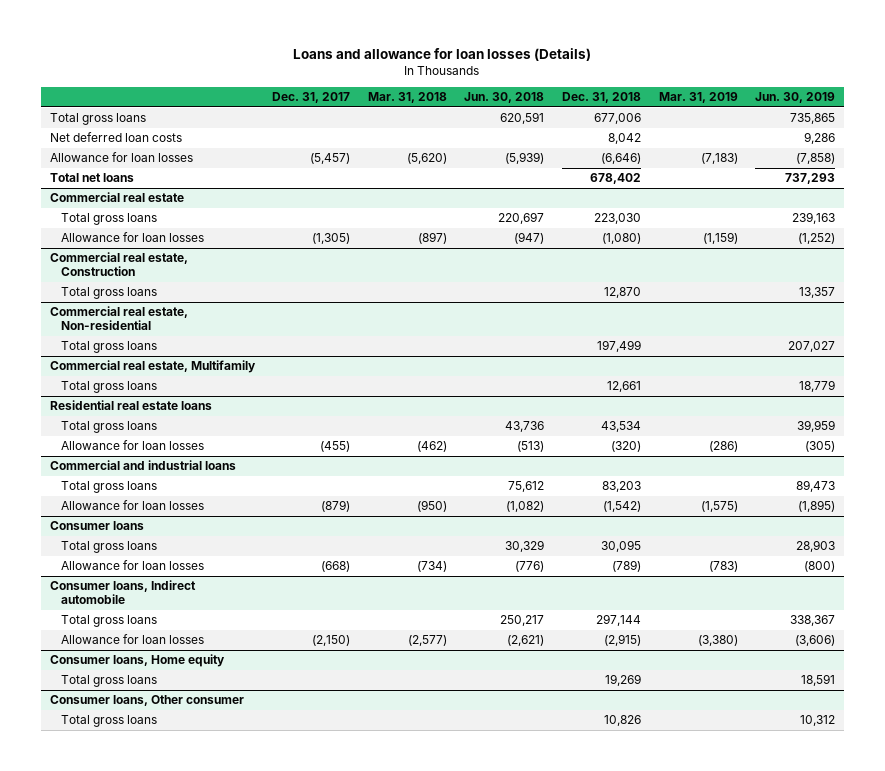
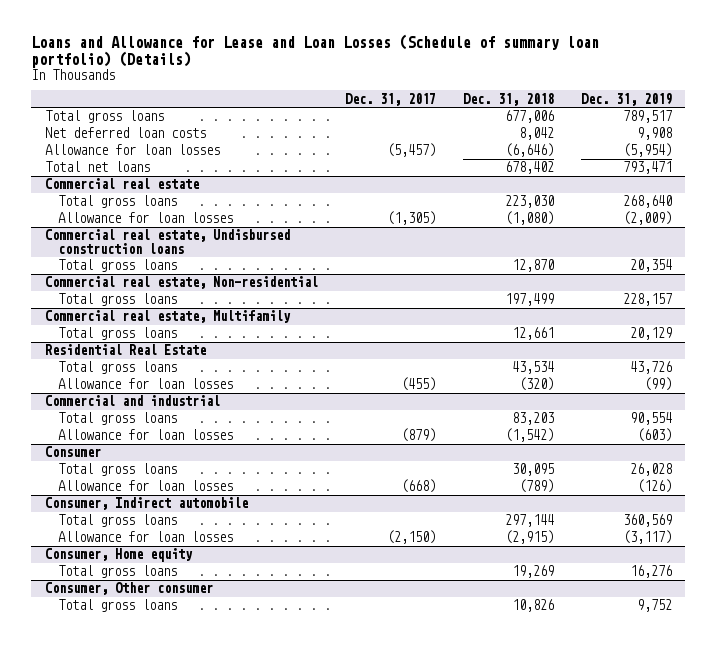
- Loans and allowance for loan losses (Details)
+ Loans and Allowance for Lease and Loan Losses (Schedule of summary loan portfolio) (Details)
- | Dec. 31, 2017 | Mar. 31, 2018 | Jun. 30, 2018 | Dec. 31, 2018 | Mar. 31, 2019 | Jun. 30, 2019
+ | Dec. 31, 2017 | Dec. 31, 2018 | Dec. 31, 2019
- Commercial real estate, Construction
+ Commercial real estate, Undisbursed construction loans
- Residential real estate loans
+ Residential Real Estate
- Commercial and industrial loans
+ Commercial and industrial
- Consumer loans
+ Consumer
- Consumer loans, Indirect automobile
+ Consumer, Indirect automobile
- Consumer loans, Home equity
+ Consumer, Home equity
- Consumer loans, Other consumer
+ Consumer, Other consumer

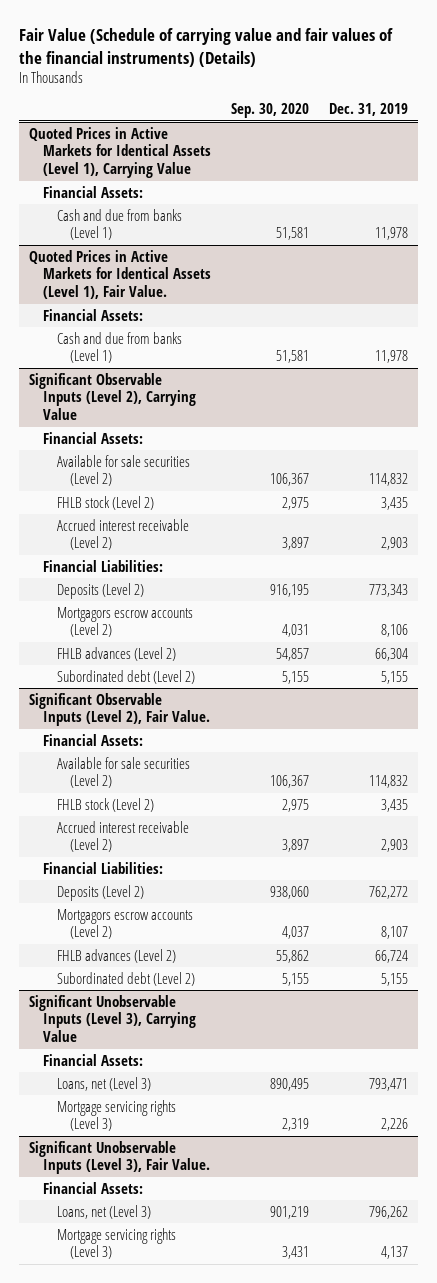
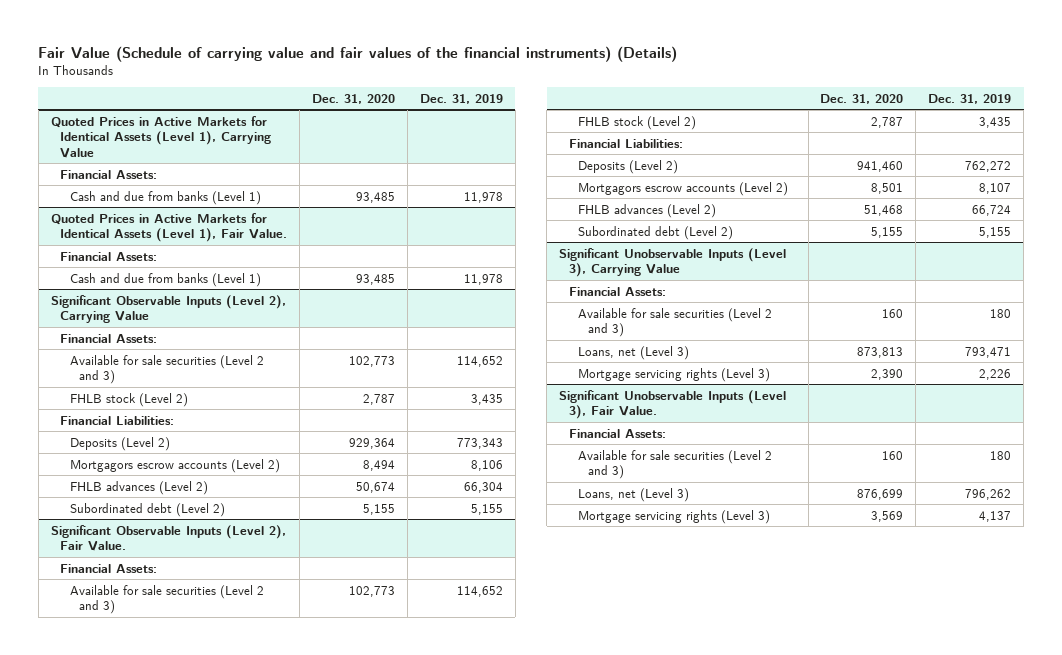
- | Sep. 30, 2020 | Dec. 31, 2019
+ | Dec. 31, 2020 | Dec. 31, 2019
@ Significant Observable Inputs (Level 2), Carrying Value
- Available for sale securities (Level 2) | 106,367 | 114,832
+ Available for sale securities (Level 2 and 3) | 102,773 | 114,652
- Accrued interest receivable (Level 2) | 3,897 | 2,903
@ Significant Observable Inputs (Level 2), Fair Value.
- Available for sale securities (Level 2) | 106,367 | 114,832
+ Available for sale securities (Level 2 and 3) | 102,773 | 114,652
- Accrued interest receivable (Level 2) | 3,897 | 2,903
@ Significant Unobservable Inputs (Level 3), Carrying Value
+ Available for sale securities (Level 2 and 3) | 160 | 180
@ Significant Unobservable Inputs (Level 3), Fair Value.
+ Available for sale securities (Level 2 and 3) | 160 | 180

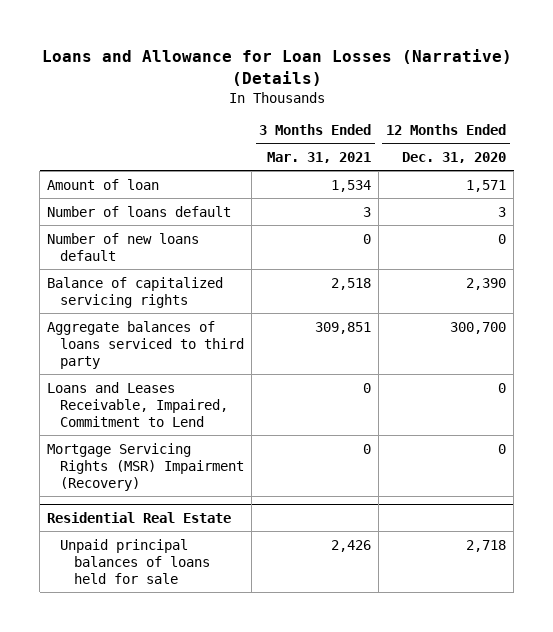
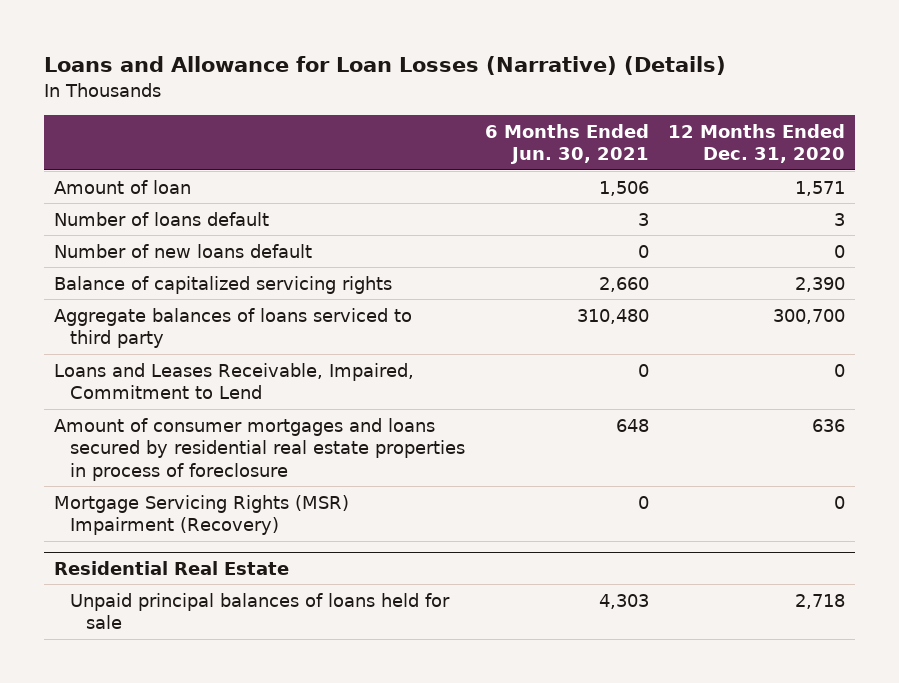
- | 3 Months Ended Mar. 31, 2021 | 12 Months Ended Dec. 31, 2020
+ | 6 Months Ended Jun. 30, 2021 | 12 Months Ended Dec. 31, 2020
+ Amount of consumer mortgages and loans secured by residential real estate properties in process of foreclosure | 648 | 636

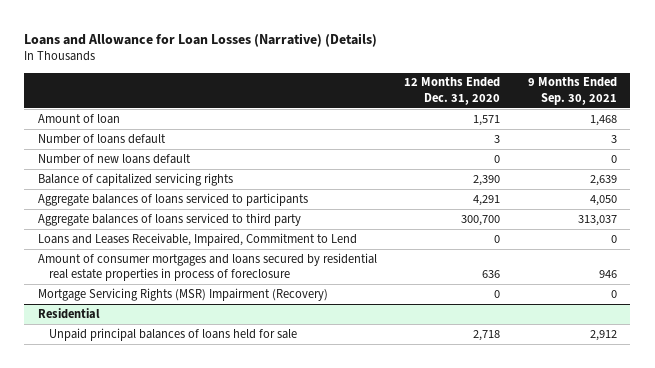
- | 6 Months Ended Jun. 30, 2021 | 12 Months Ended Dec. 31, 2020
+ | 12 Months Ended Dec. 31, 2020 | 9 Months Ended Sep. 30, 2021
+ Aggregate balances of loans serviced to participants | 4,291 | 4,050
- Residential Real Estate
+ Residential

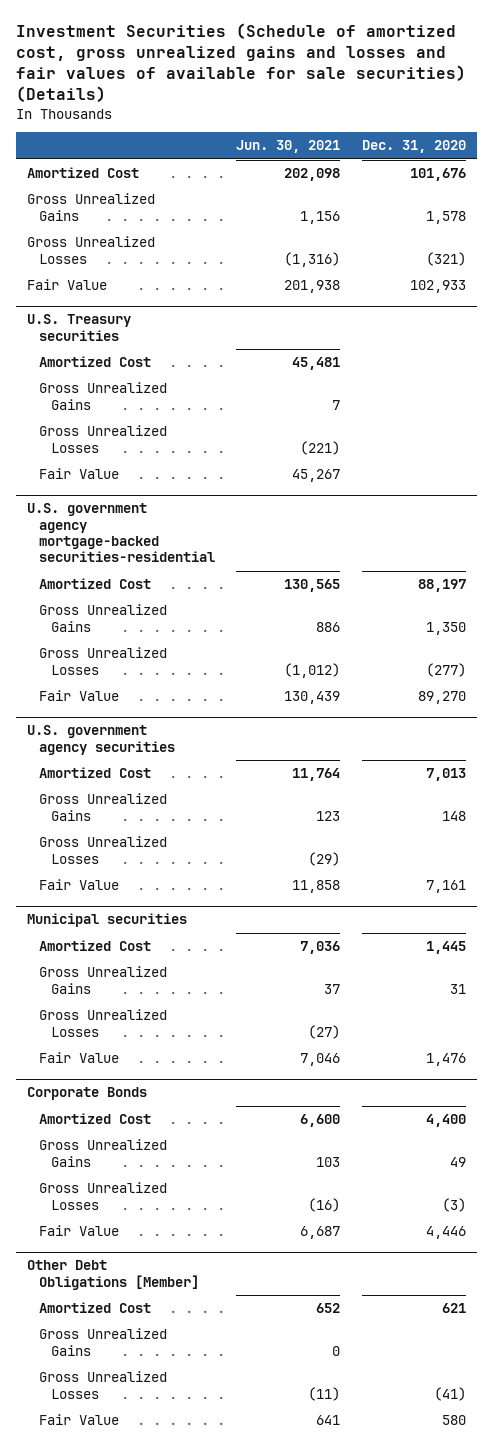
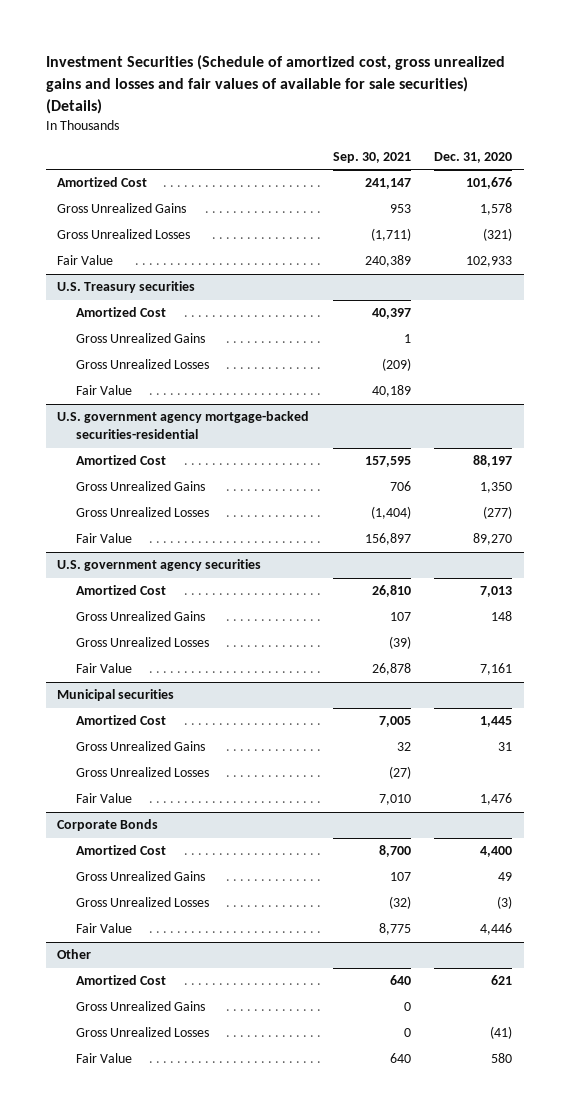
- | Jun. 30, 2021 | Dec. 31, 2020
+ | Sep. 30, 2021 | Dec. 31, 2020
- Other Debt Obligations [Member]
+ Other

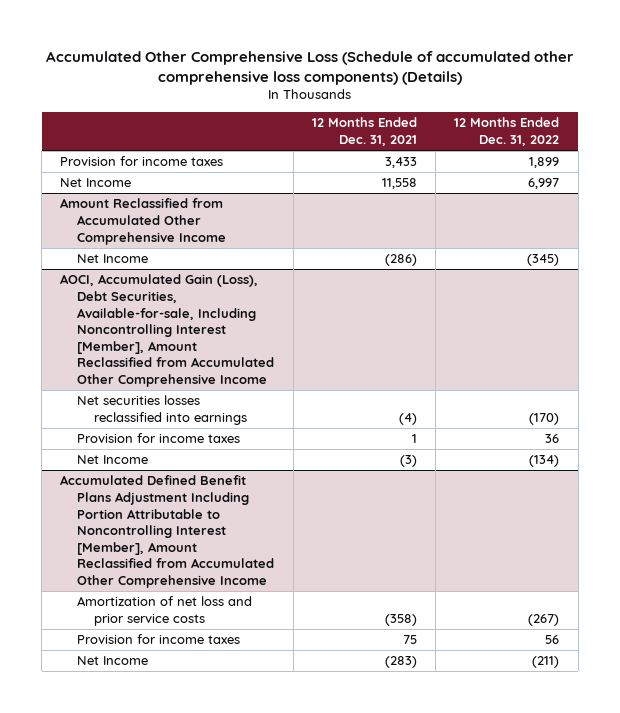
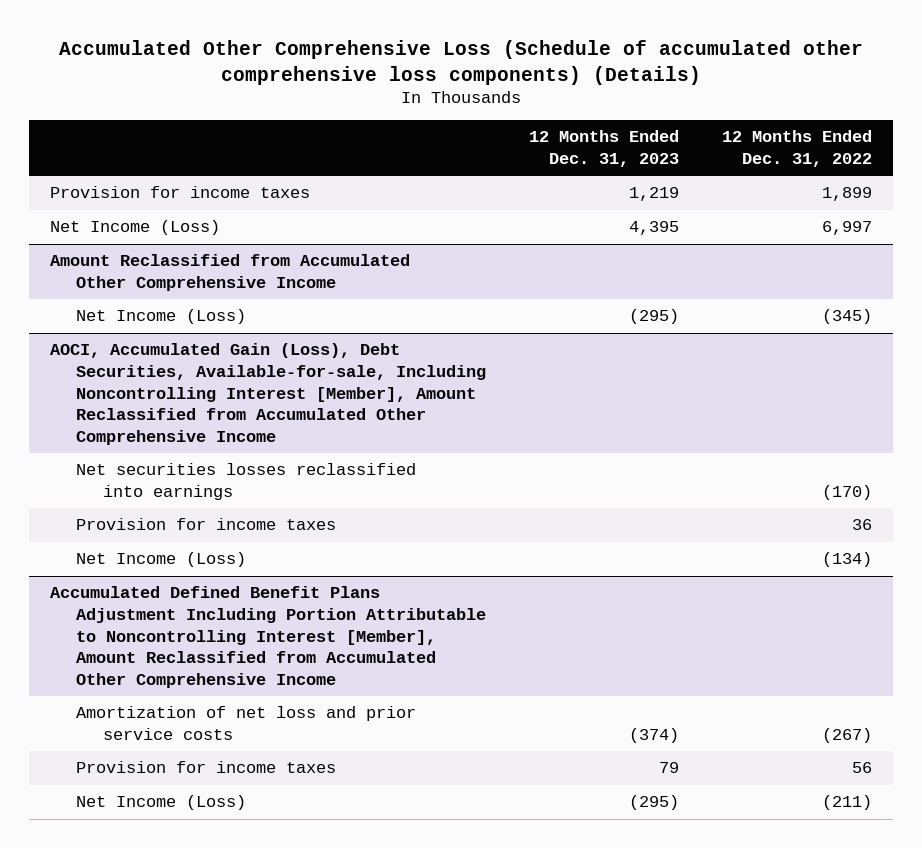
- | 12 Months Ended Dec. 31, 2021 | 12 Months Ended Dec. 31, 2022
+ | 12 Months Ended Dec. 31, 2023 | 12 Months Ended Dec. 31, 2022
- Net Income | 11,558 | 6,997
+ Net Income (Loss) | 4,395 | 6,997
@ Amount Reclassified from Accumulated Other Comprehensive Income
- Net Income | (286) | (345)
+ Net Income (Loss) | (295) | (345)
@ AOCI, Accumulated Gain (Loss), Debt Securities, Available-for-sale, Including Noncontrolling Interest [Member], Amount Reclassified from Accumulated Other Comprehensive Income
- Net Income | (3) | (134)
+ Net Income (Loss) | | (134)
@ Accumulated Defined Benefit Plans Adjustment Including Portion Attributable to Noncontrolling Interest [Member], Amount Reclassified from Accumulated Other Comprehensive Income
- Net Income | (283) | (211)
+ Net Income (Loss) | (295) | (211)

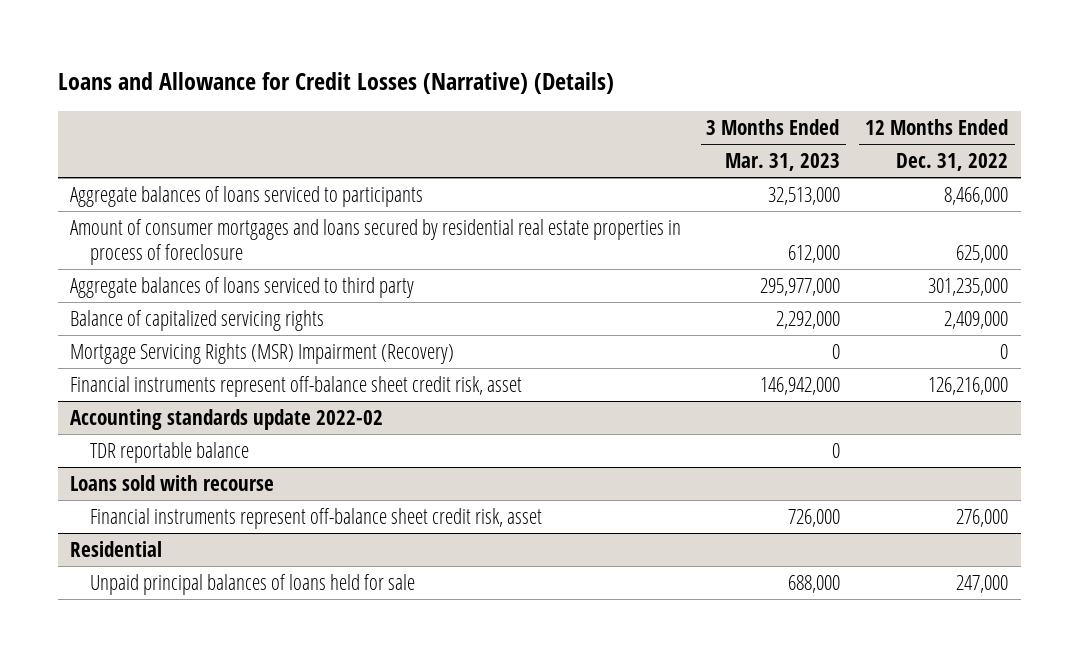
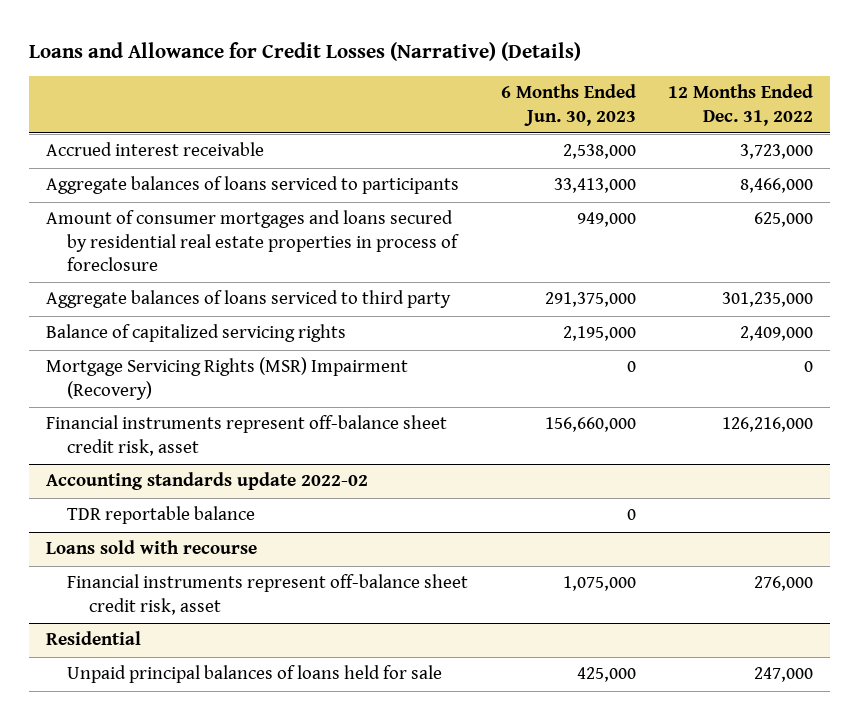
- | 3 Months Ended Mar. 31, 2023 | 12 Months Ended Dec. 31, 2022
+ | 6 Months Ended Jun. 30, 2023 | 12 Months Ended Dec. 31, 2022
+ Accrued interest receivable | 2,538,000 | 3,723,000

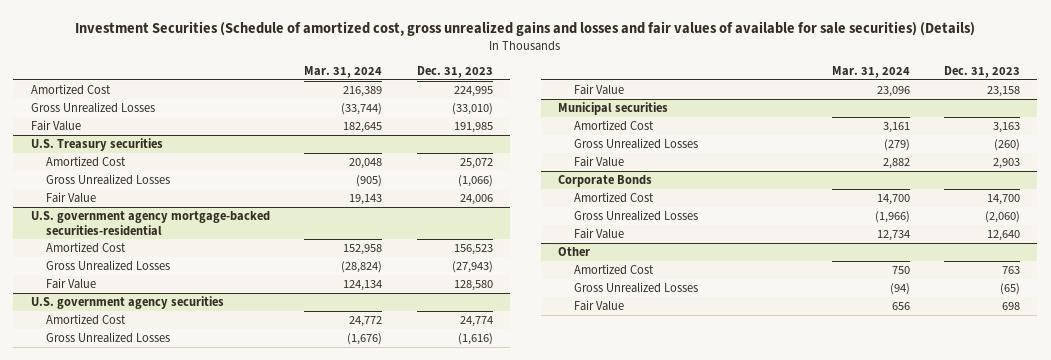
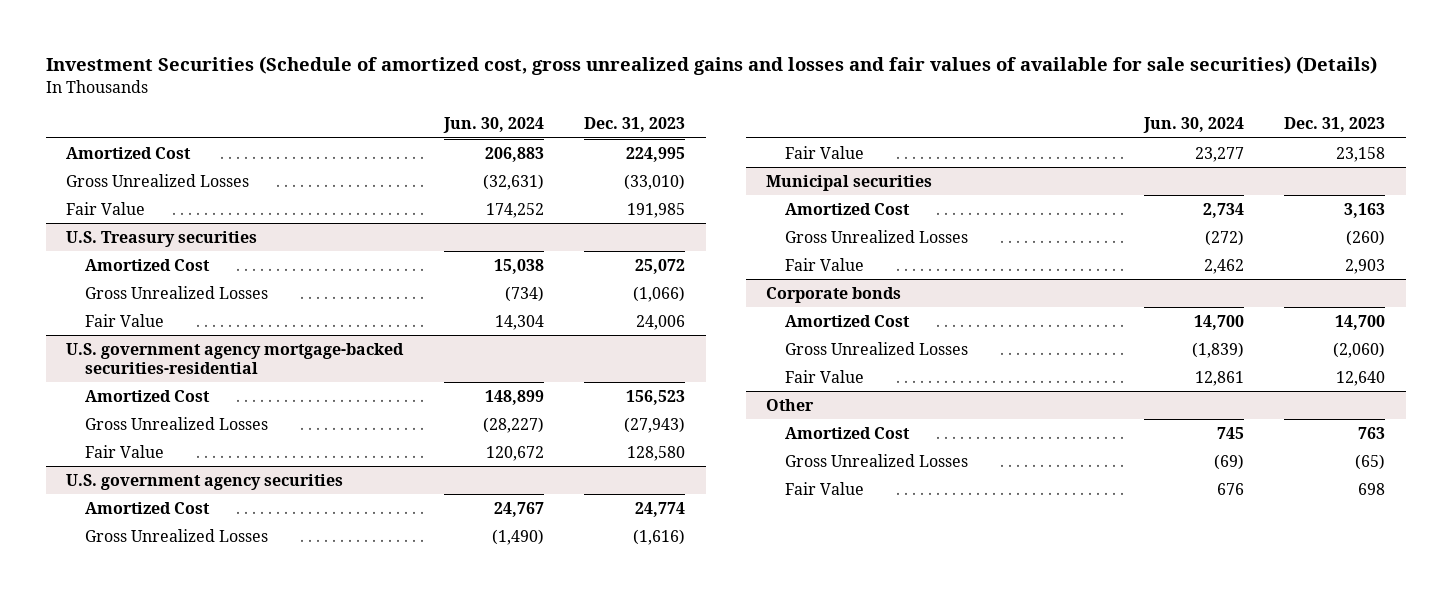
- | Mar. 31, 2024 | Dec. 31, 2023
+ | Jun. 30, 2024 | Dec. 31, 2023
- Corporate Bonds
+ Corporate bonds

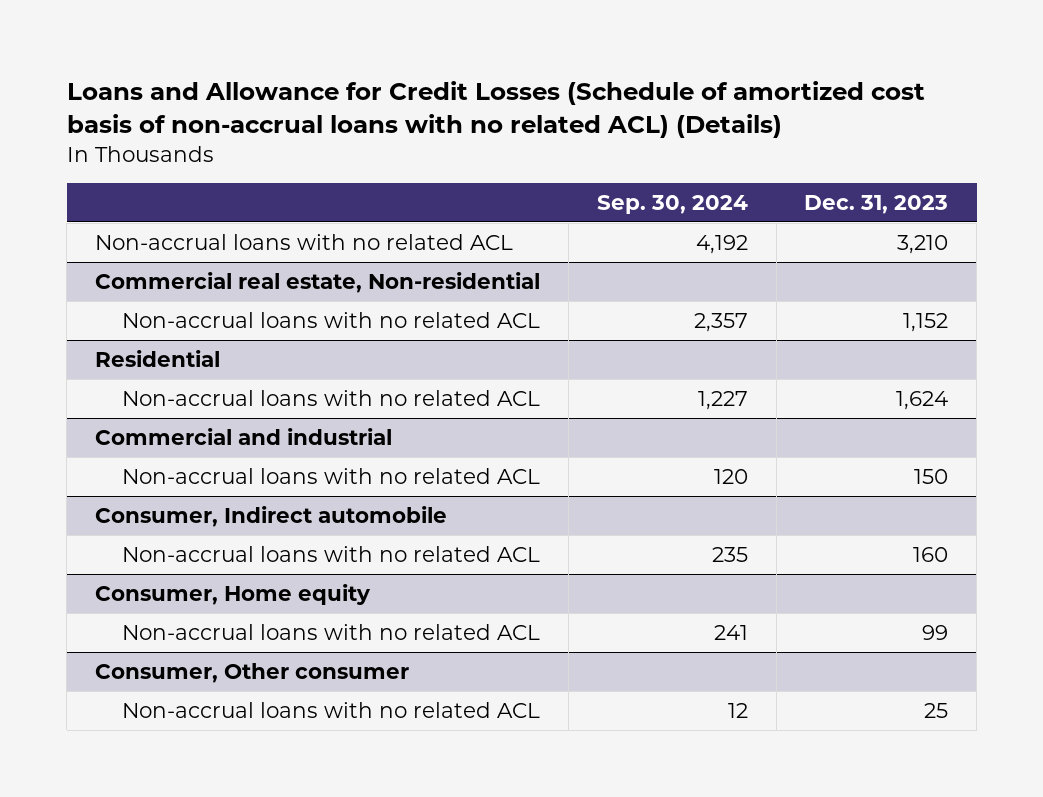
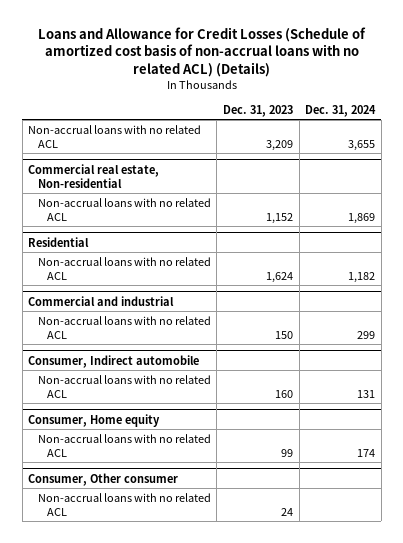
- | Sep. 30, 2024 | Dec. 31, 2023
+ | Dec. 31, 2023 | Dec. 31, 2024
- Non-accrual loans with no related ACL | 4,192 | 3,210
+ Non-accrual loans with no related ACL | 3,209 | 3,655
@ Consumer, Other consumer
- Non-accrual loans with no related ACL | 12 | 25
+ Non-accrual loans with no related ACL | 24 |

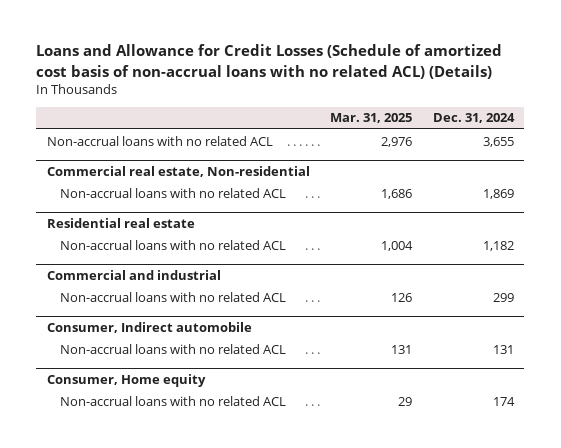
- | Dec. 31, 2023 | Dec. 31, 2024
+ | Mar. 31, 2025 | Dec. 31, 2024
- Residential
+ Residential real estate
- Consumer, Other consumer
- Non-accrual loans with no related ACL | 24 |

